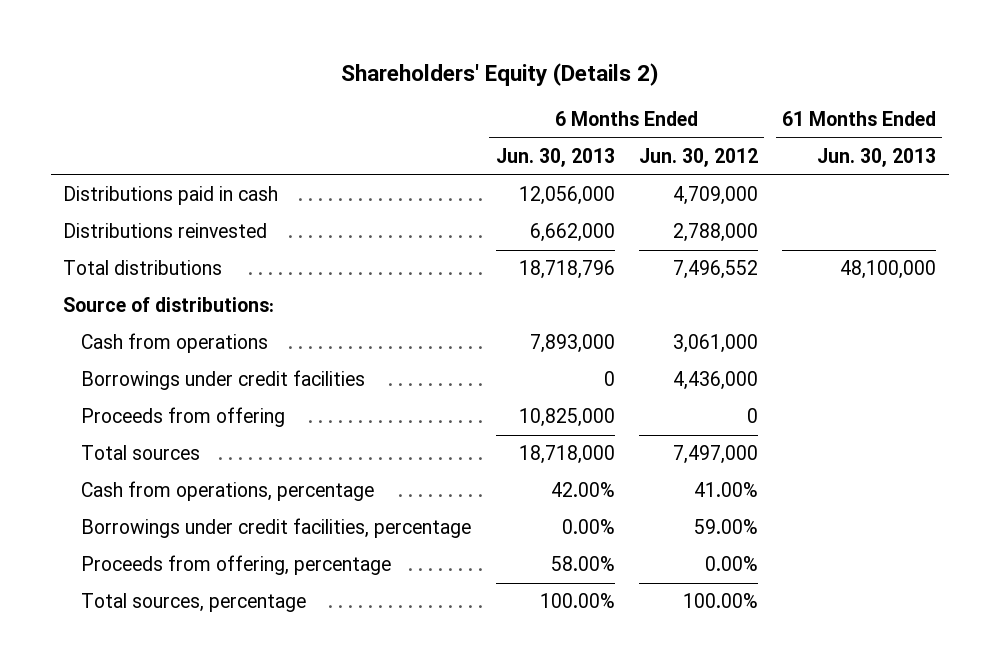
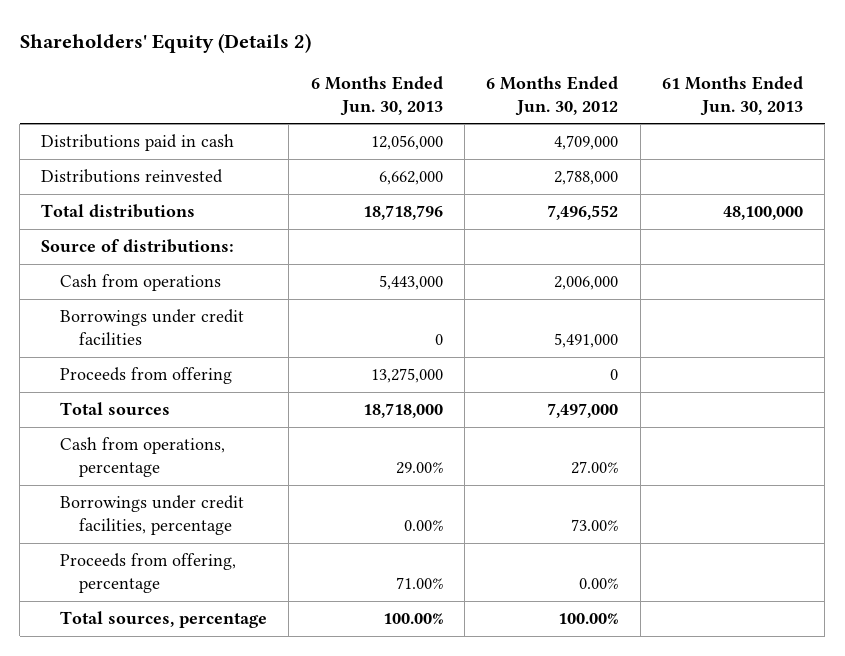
- Cash from operations | 7,893,000 | 3,061,000 |
- Borrowings under credit facilities | 0 | 4,436,000 |
- Proceeds from offering | 10,825,000 | 0 |
+ Cash from operations | 5,443,000 | 2,006,000 |
+ Borrowings under credit facilities | 0 | 5,491,000 |
+ Proceeds from offering | 13,275,000 | 0 |
- Cash from operations, percentage | 42.00% | 41.00% |
- Borrowings under credit facilities, percentage | 0.00% | 59.00% |
- Proceeds from offering, percentage | 58.00% | 0.00% |
+ Cash from operations, percentage | 29.00% | 27.00% |
+ Borrowings under credit facilities, percentage | 0.00% | 73.00% |
+ Proceeds from offering, percentage | 71.00% | 0.00% |

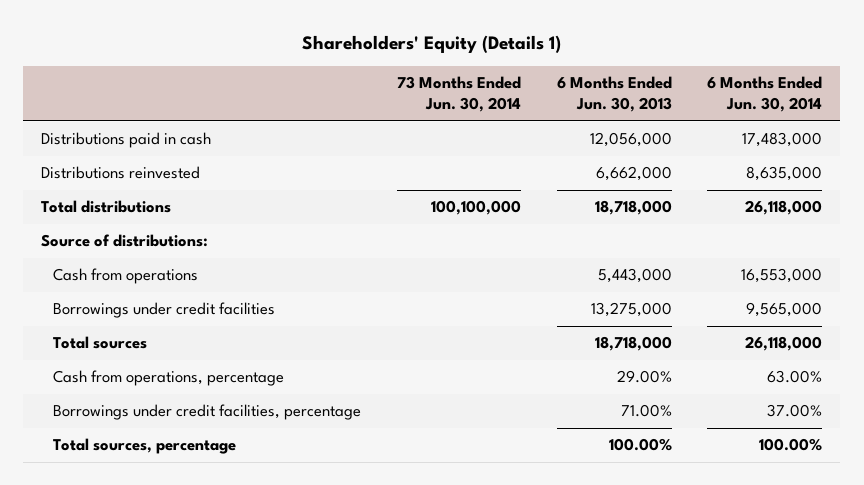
- Shareholders' Equity (Details 2)
+ Shareholders' Equity (Details 1)
- | 6 Months Ended Jun. 30, 2013 | 6 Months Ended Jun. 30, 2012 | 61 Months Ended Jun. 30, 2013
+ | 73 Months Ended Jun. 30, 2014 | 6 Months Ended Jun. 30, 2013 | 6 Months Ended Jun. 30, 2014
- Total distributions | 18,718,796 | 7,496,552 | 48,100,000
+ Total distributions | 100,100,000 | 18,718,000 | 26,118,000
- Borrowings under credit facilities | 0 | 5,491,000 |
- Proceeds from offering | 13,275,000 | 0 |
+ Borrowings under credit facilities | | 13,275,000 | 9,565,000
- Borrowings under credit facilities, percentage | 0.00% | 73.00% |
- Proceeds from offering, percentage | 71.00% | 0.00% |
+ Borrowings under credit facilities, percentage | | 71.00% | 37.00%

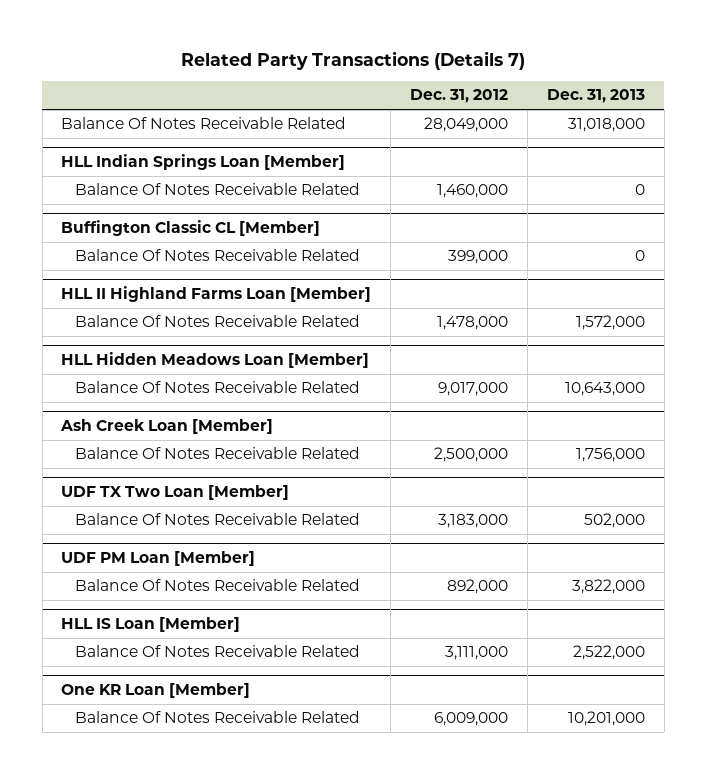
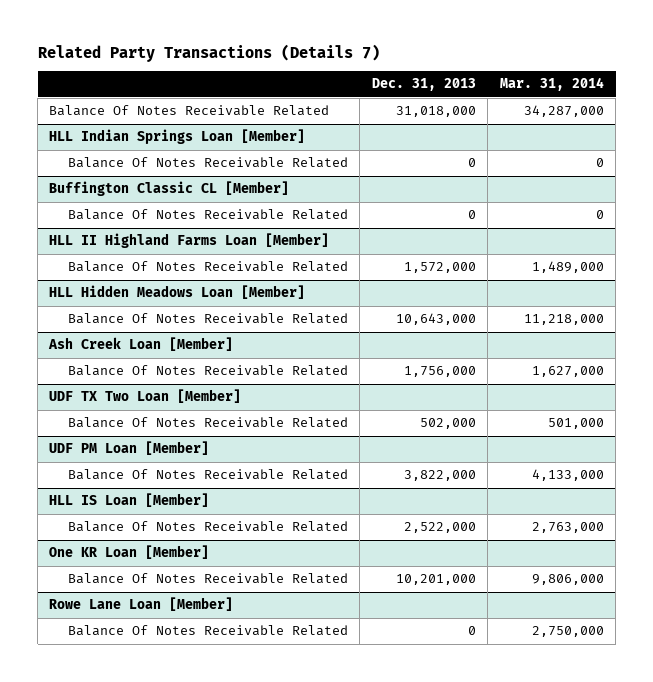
- | Dec. 31, 2012 | Dec. 31, 2013
+ | Dec. 31, 2013 | Mar. 31, 2014
+ Rowe Lane Loan [Member]
+ Balance Of Notes Receivable Related | 0 | 2,750,000

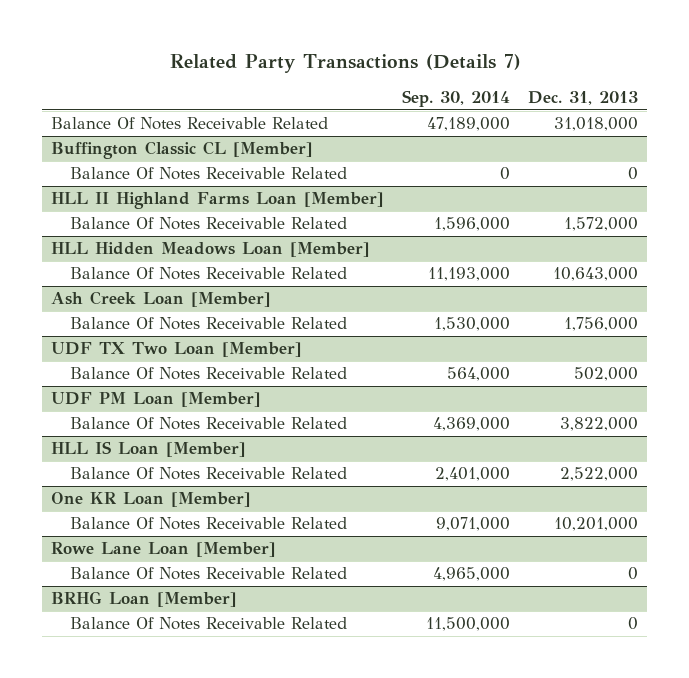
- | Dec. 31, 2013 | Mar. 31, 2014
+ | Sep. 30, 2014 | Dec. 31, 2013
- HLL Indian Springs Loan [Member]
- Balance Of Notes Receivable Related | 0 | 0
+ BRHG Loan [Member]
+ Balance Of Notes Receivable Related | 11,500,000 | 0

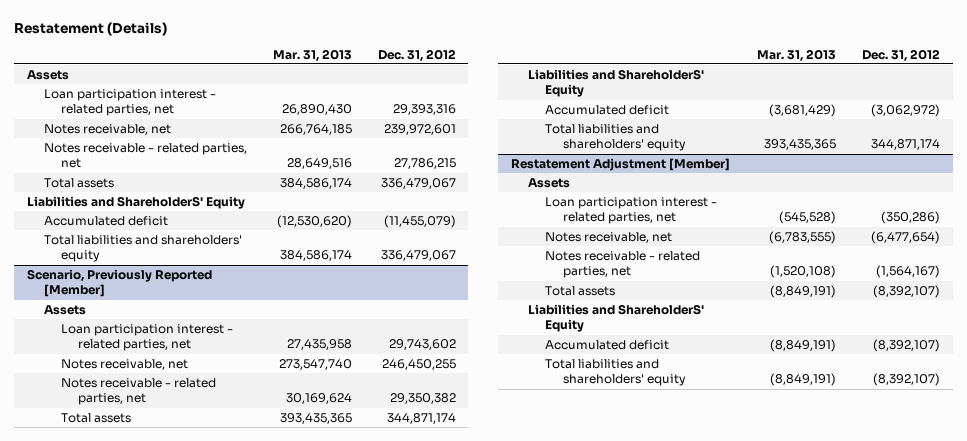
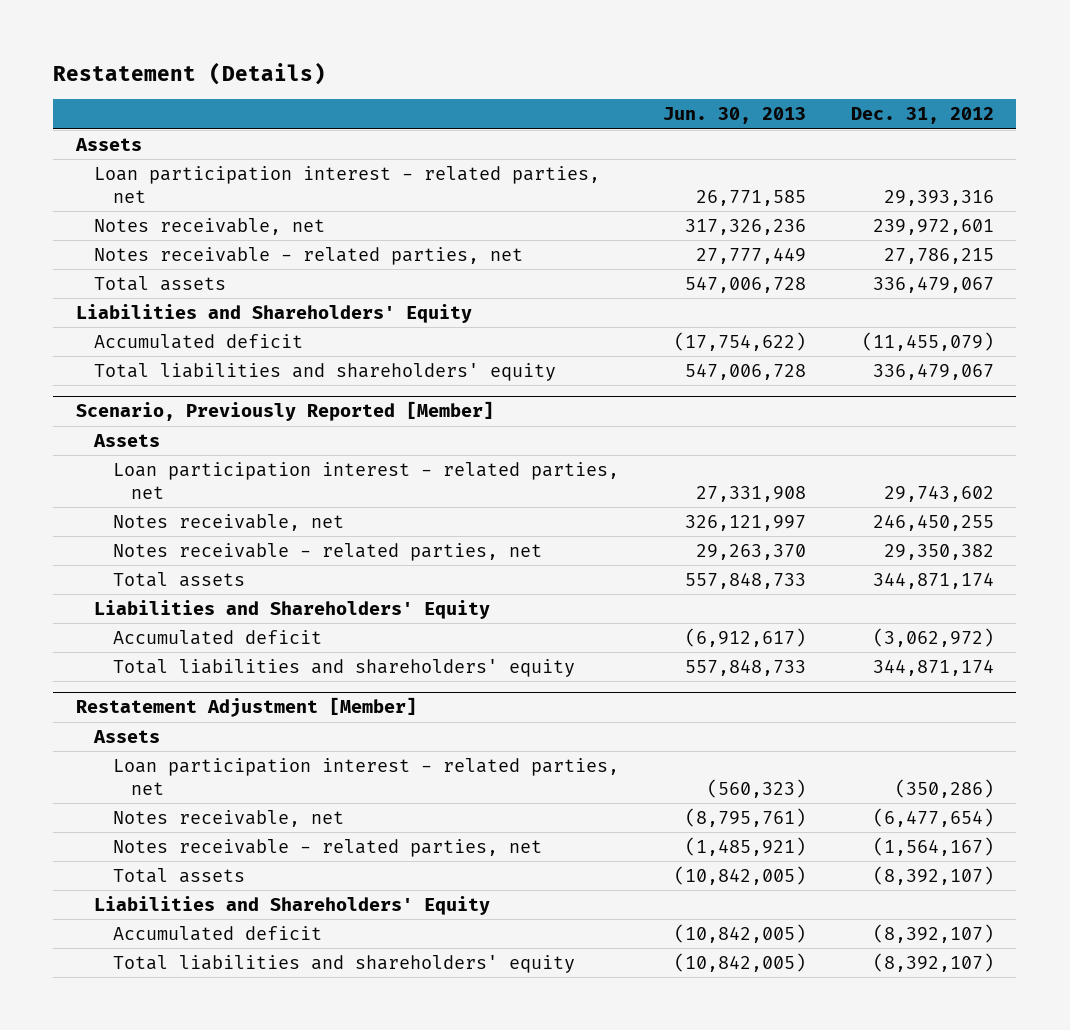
- | Mar. 31, 2013 | Dec. 31, 2012
+ | Jun. 30, 2013 | Dec. 31, 2012
- Liabilities and ShareholderS' Equity
+ Liabilities and Shareholders' Equity
@ Scenario, Previously Reported [Member]
- Liabilities and ShareholderS' Equity
+ Liabilities and Shareholders' Equity
@ Restatement Adjustment [Member]
- Liabilities and ShareholderS' Equity
+ Liabilities and Shareholders' Equity

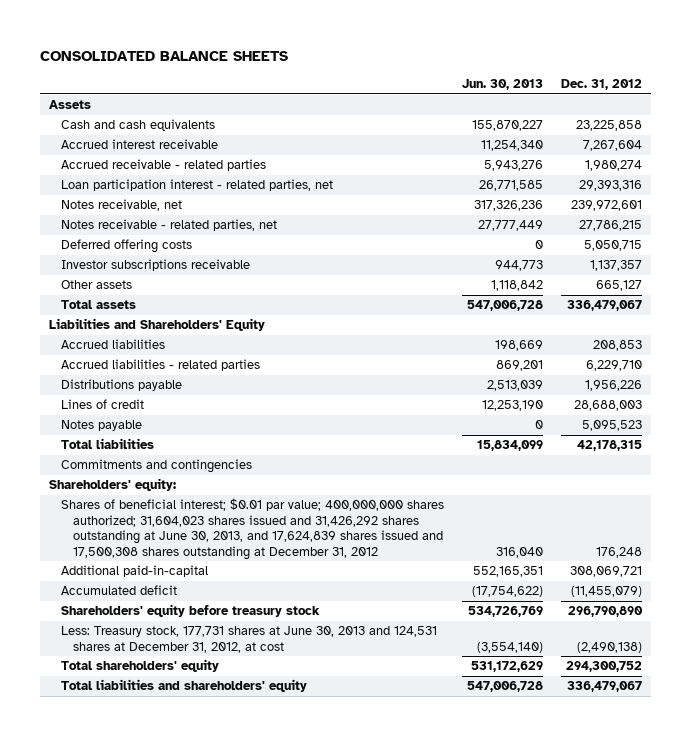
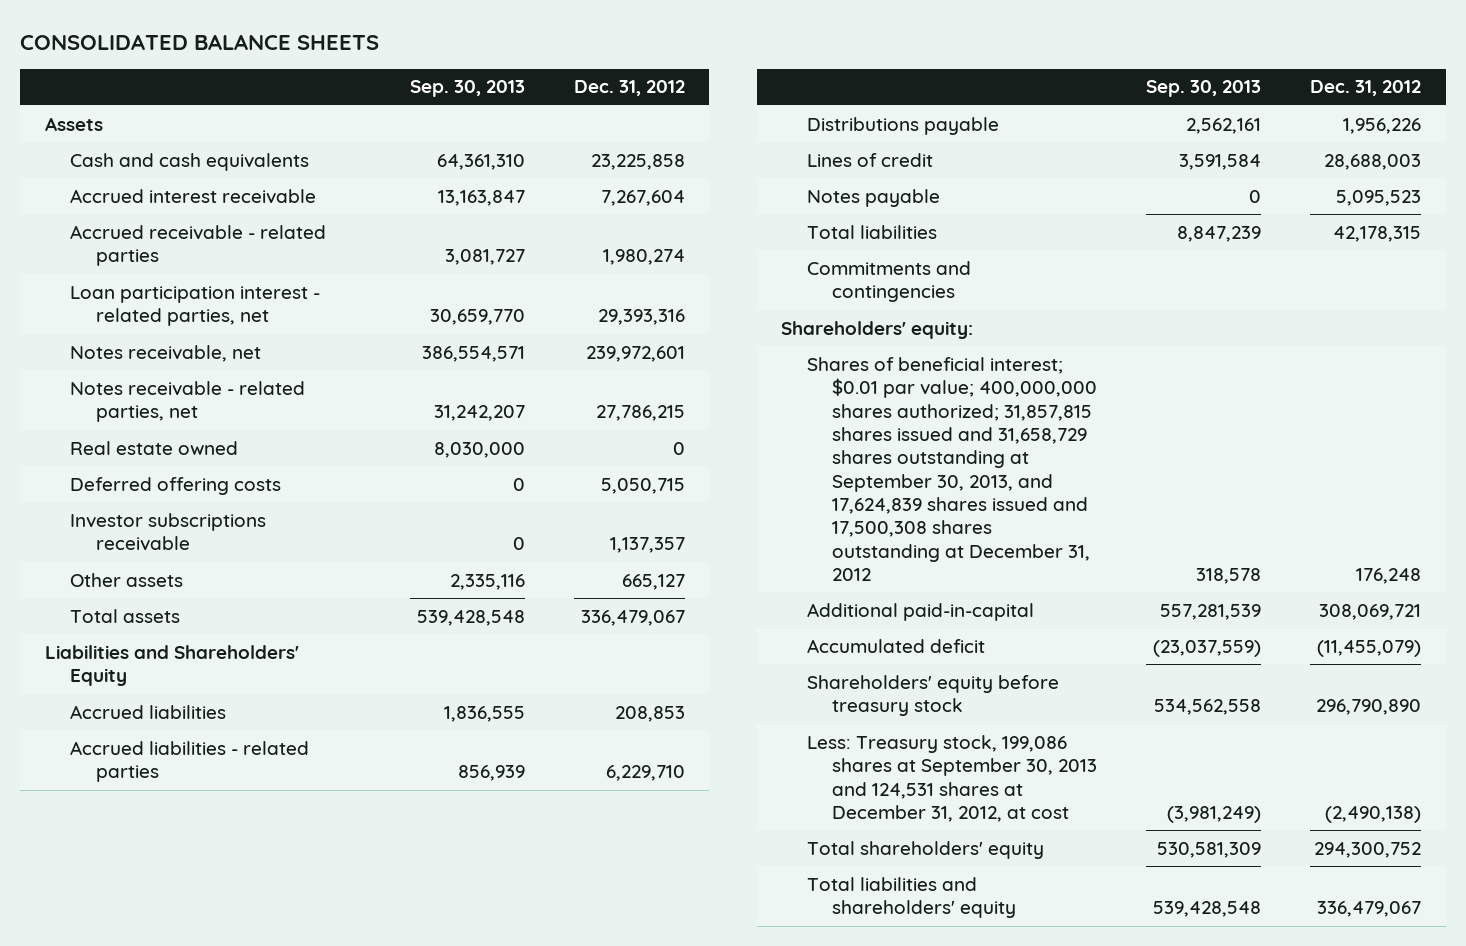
- | Jun. 30, 2013 | Dec. 31, 2012
+ | Sep. 30, 2013 | Dec. 31, 2012
+ Real estate owned | 8,030,000 | 0
- Shares of beneficial interest; $0.01 par value; 400,000,000 shares authorized; 31,604,023 shares issued and 31,426,292 shares outstanding at June 30, 2013, and 17,624,839 shares issued and 17,500,308 shares outstanding at December 31, 2012 | 316,040 | 176,248
+ Shares of beneficial interest; $0.01 par value; 400,000,000 shares authorized; 31,857,815 shares issued and 31,658,729 shares outstanding at September 30, 2013, and 17,624,839 shares issued and 17,500,308 shares outstanding at December 31, 2012 | 318,578 | 176,248
- Less: Treasury stock, 177,731 shares at June 30, 2013 and 124,531 shares at December 31, 2012, at cost | (3,554,140) | (2,490,138)
+ Less: Treasury stock, 199,086 shares at September 30, 2013 and 124,531 shares at December 31, 2012, at cost | (3,981,249) | (2,490,138)

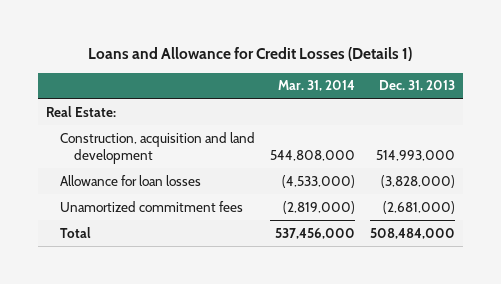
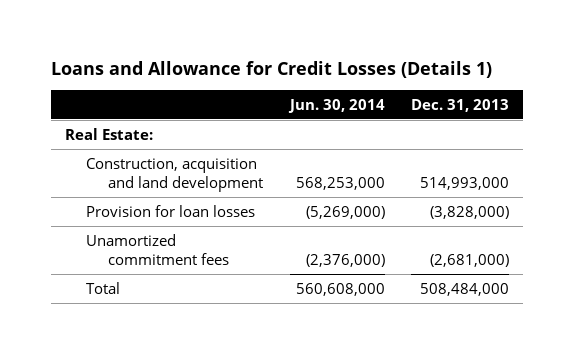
- | Mar. 31, 2014 | Dec. 31, 2013
+ | Jun. 30, 2014 | Dec. 31, 2013
- Allowance for loan losses | (4,533,000) | (3,828,000)
+ Provision for loan losses | (5,269,000) | (3,828,000)

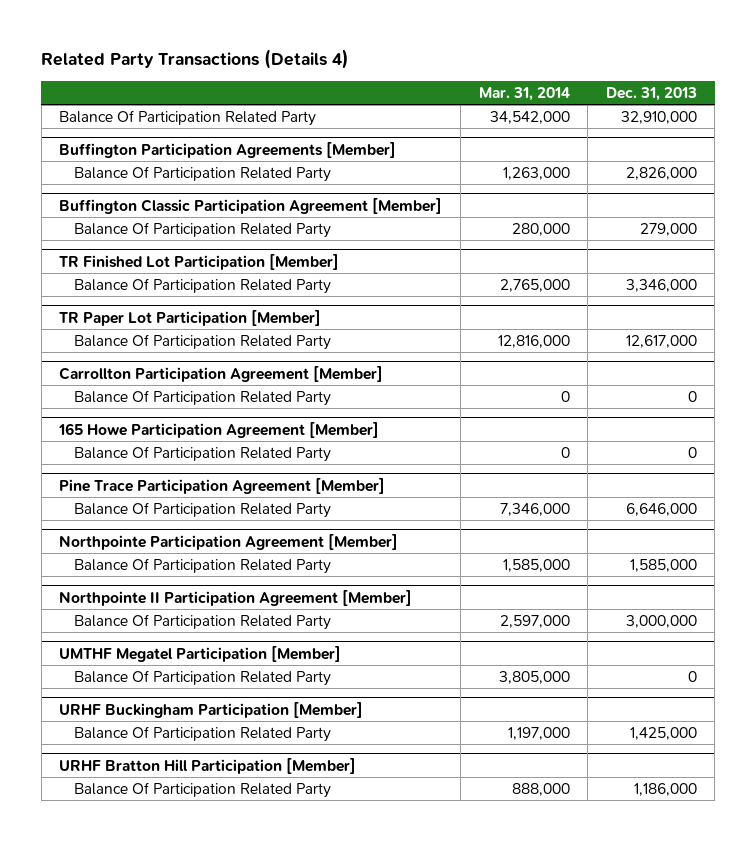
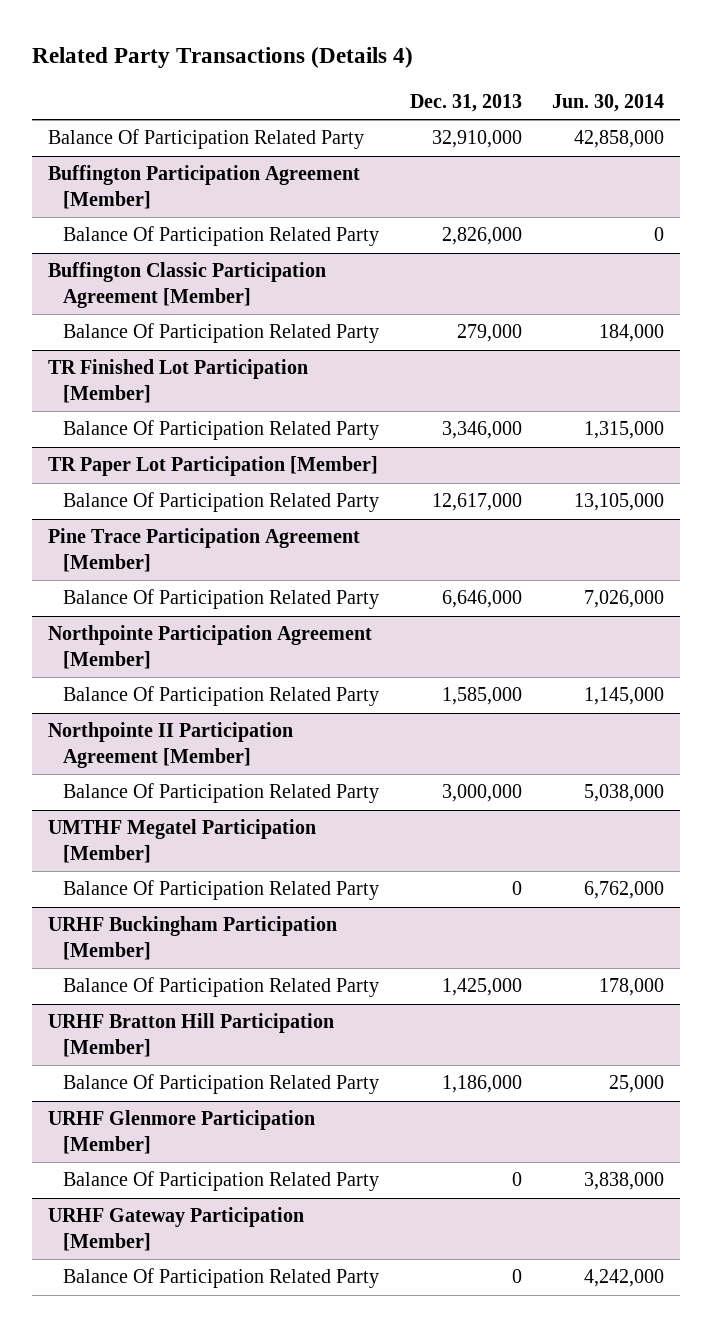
- | Mar. 31, 2014 | Dec. 31, 2013
+ | Dec. 31, 2013 | Jun. 30, 2014
- Buffington Participation Agreements [Member]
+ Buffington Participation Agreement [Member]
- Carrollton Participation Agreement [Member]
- Balance Of Participation Related Party | 0 | 0
- 165 Howe Participation Agreement [Member]
- Balance Of Participation Related Party | 0 | 0
+ URHF Glenmore Participation [Member]
+ Balance Of Participation Related Party | 0 | 3,838,000
+ URHF Gateway Participation [Member]
+ Balance Of Participation Related Party | 0 | 4,242,000

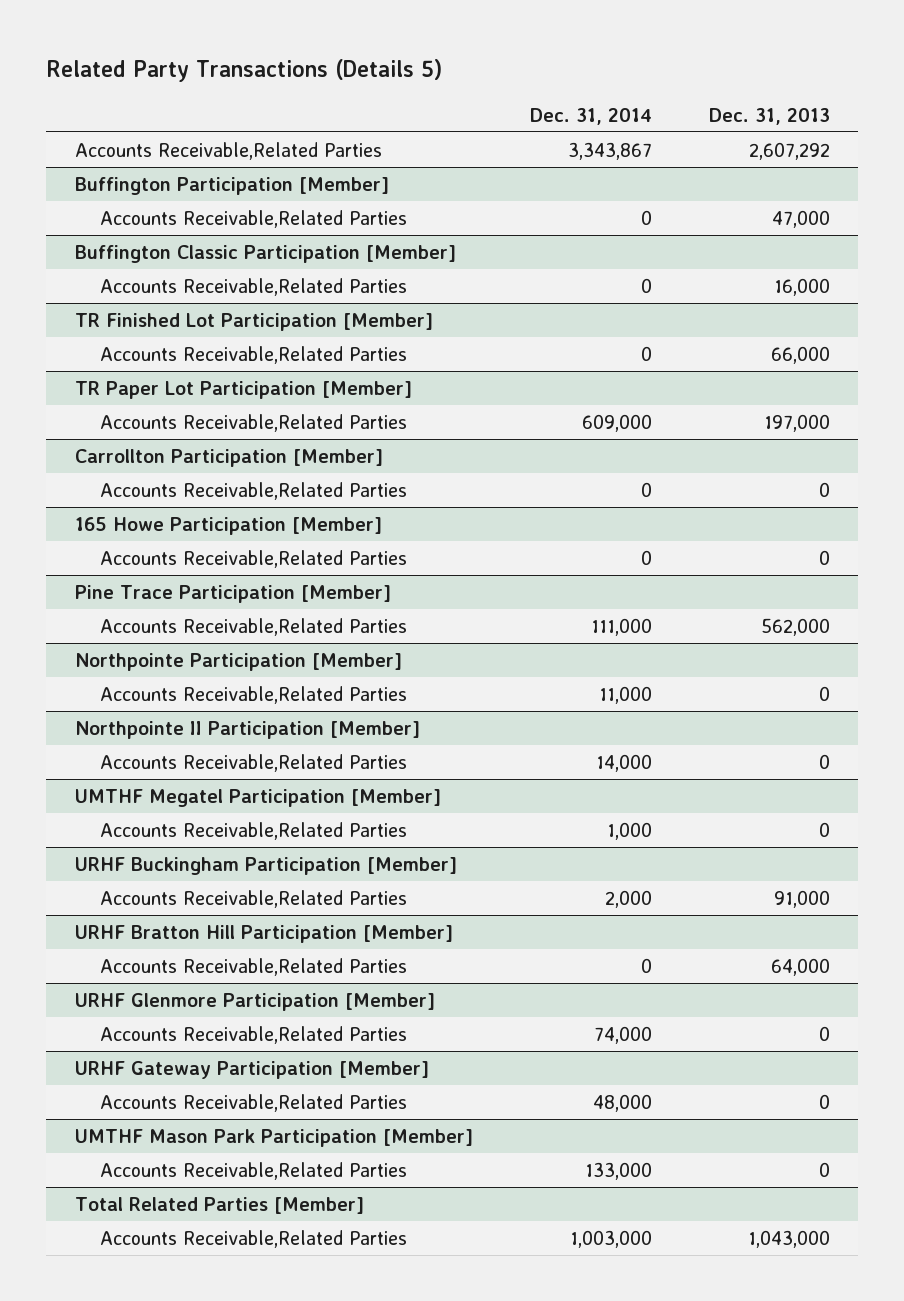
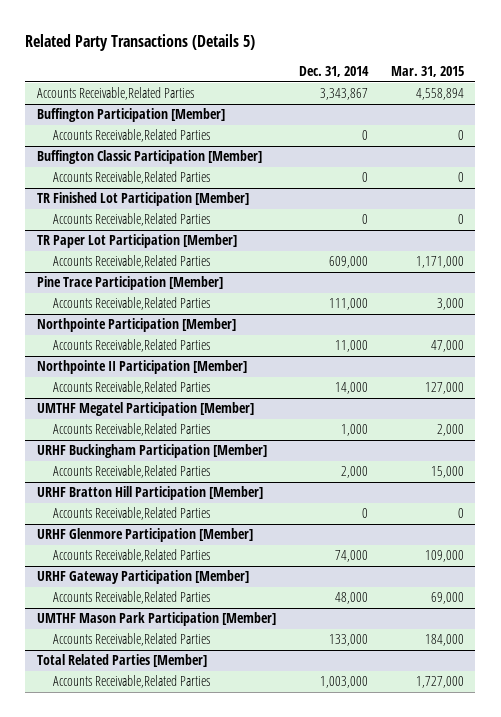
- | Dec. 31, 2014 | Dec. 31, 2013
+ | Dec. 31, 2014 | Mar. 31, 2015
- Carrollton Participation [Member]
- Accounts Receivable,Related Parties | 0 | 0
- 165 Howe Participation [Member]
- Accounts Receivable,Related Parties | 0 | 0

